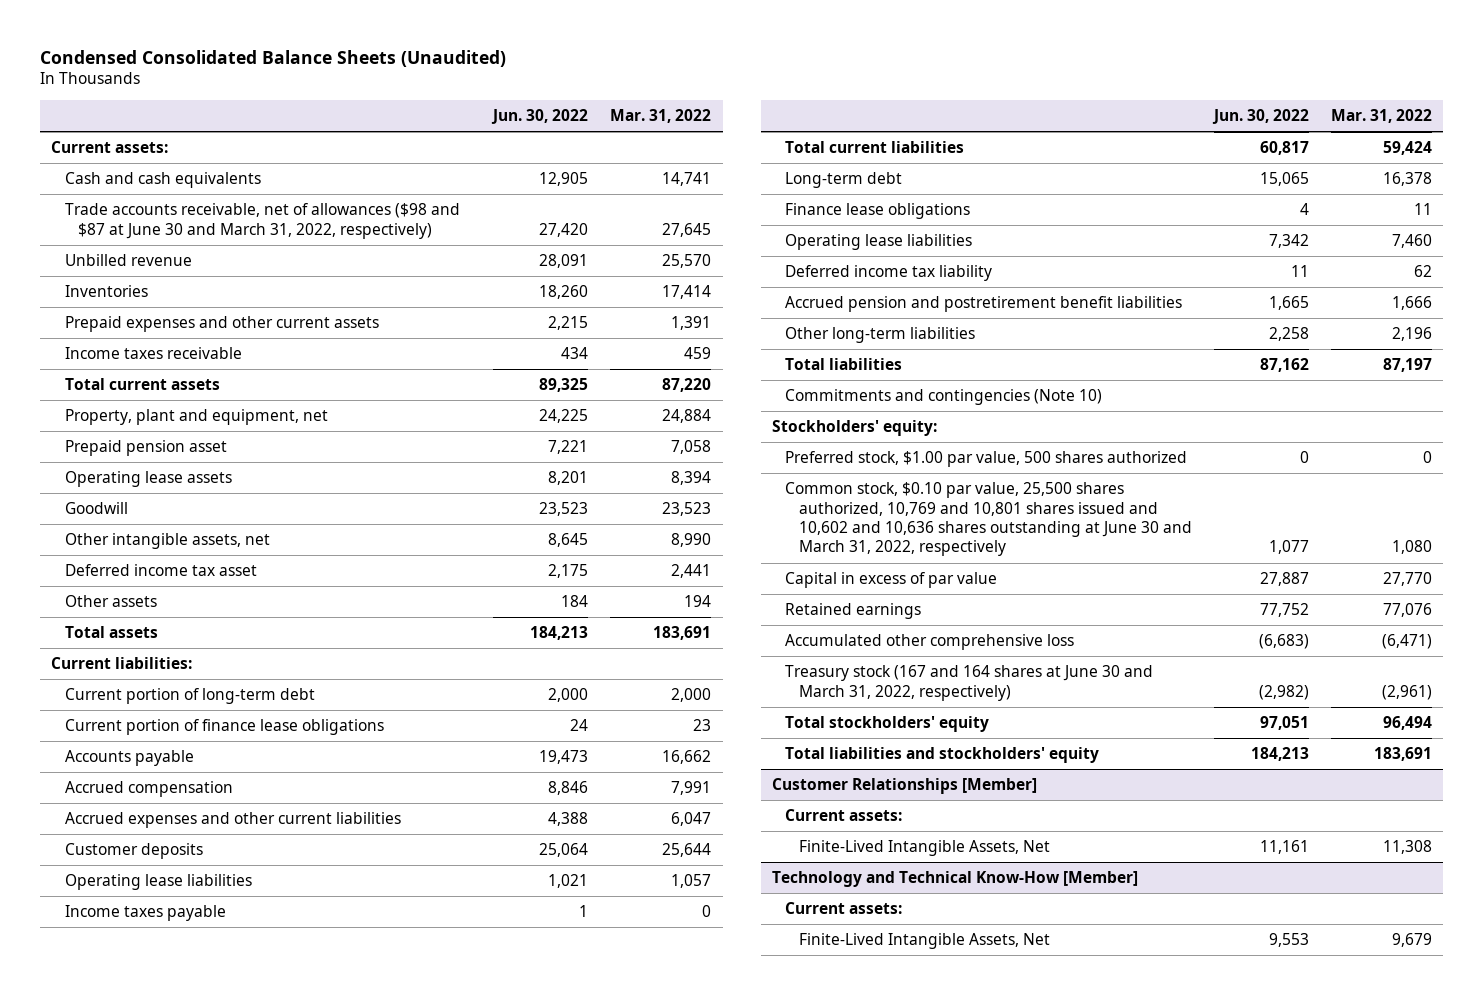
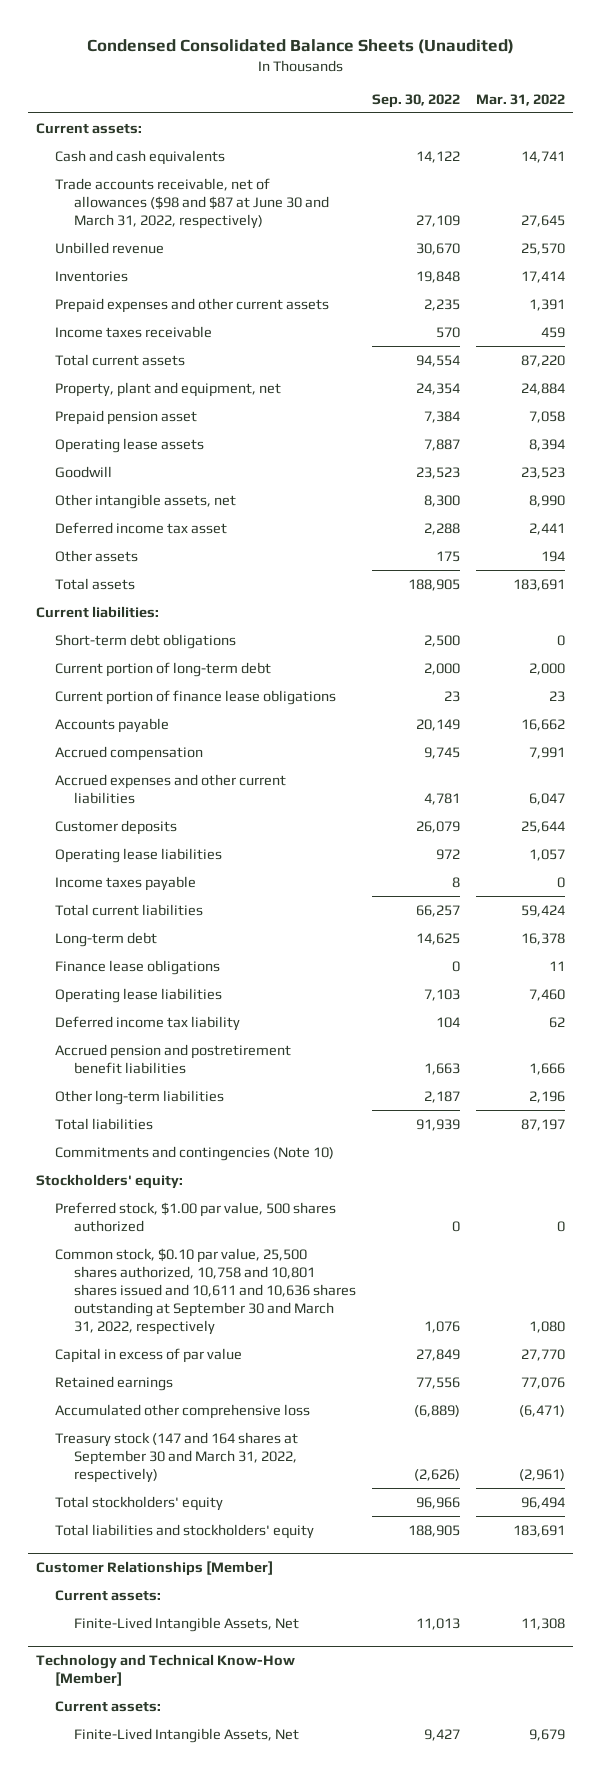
- | Jun. 30, 2022 | Mar. 31, 2022
+ | Sep. 30, 2022 | Mar. 31, 2022
+ Short-term debt obligations | 2,500 | 0
- Common stock, $0.10 par value, 25,500 shares authorized, 10,769 and 10,801 shares issued and 10,602 and 10,636 shares outstanding at June 30 and March 31, 2022, respectively | 1,077 | 1,080
+ Common stock, $0.10 par value, 25,500 shares authorized, 10,758 and 10,801 shares issued and 10,611 and 10,636 shares outstanding at September 30 and March 31, 2022, respectively | 1,076 | 1,080
- Treasury stock (167 and 164 shares at June 30 and March 31, 2022, respectively) | (2,982) | (2,961)
+ Treasury stock (147 and 164 shares at September 30 and March 31, 2022, respectively) | (2,626) | (2,961)

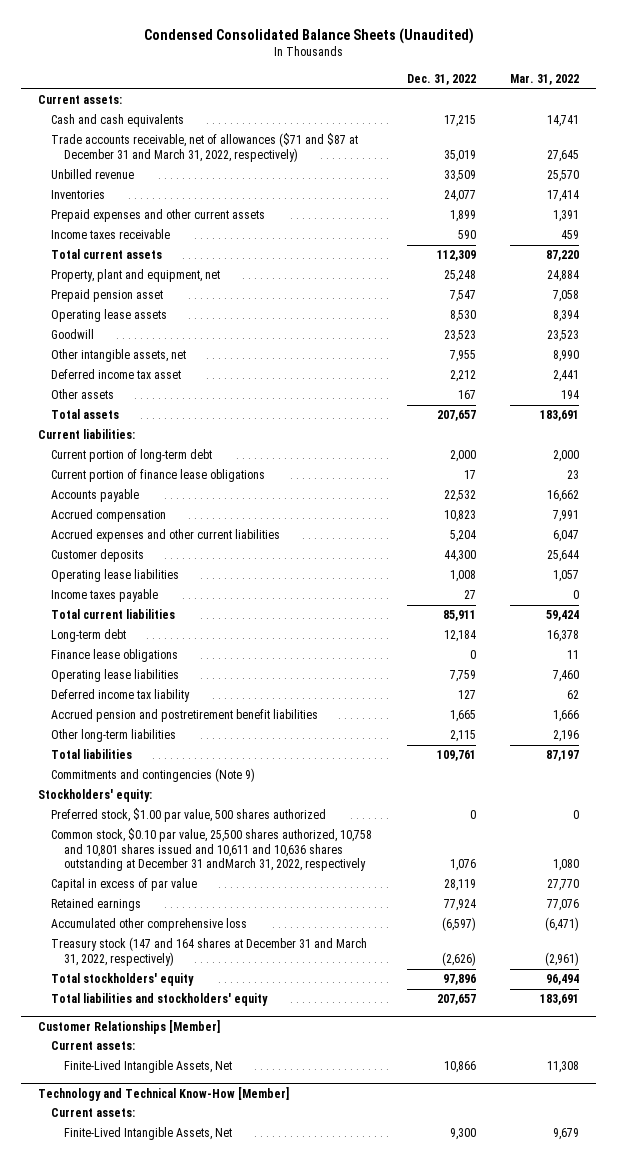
- | Sep. 30, 2022 | Mar. 31, 2022
+ | Dec. 31, 2022 | Mar. 31, 2022
- Trade accounts receivable, net of allowances ($98 and $87 at June 30 and March 31, 2022, respectively) | 27,109 | 27,645
+ Trade accounts receivable, net of allowances ($71 and $87 at December 31 and March 31, 2022, respectively) | 35,019 | 27,645
- Short-term debt obligations | 2,500 | 0
- Commitments and contingencies (Note 10)
+ Commitments and contingencies (Note 9)
- Common stock, $0.10 par value, 25,500 shares authorized, 10,758 and 10,801 shares issued and 10,611 and 10,636 shares outstanding at September 30 and March 31, 2022, respectively | 1,076 | 1,080
+ Common stock, $0.10 par value, 25,500 shares authorized, 10,758 and 10,801 shares issued and 10,611 and 10,636 shares outstanding at December 31 andMarch 31, 2022, respectively | 1,076 | 1,080
- Treasury stock (147 and 164 shares at September 30 and March 31, 2022, respectively) | (2,626) | (2,961)
+ Treasury stock (147 and 164 shares at December 31 and March 31, 2022, respectively) | (2,626) | (2,961)

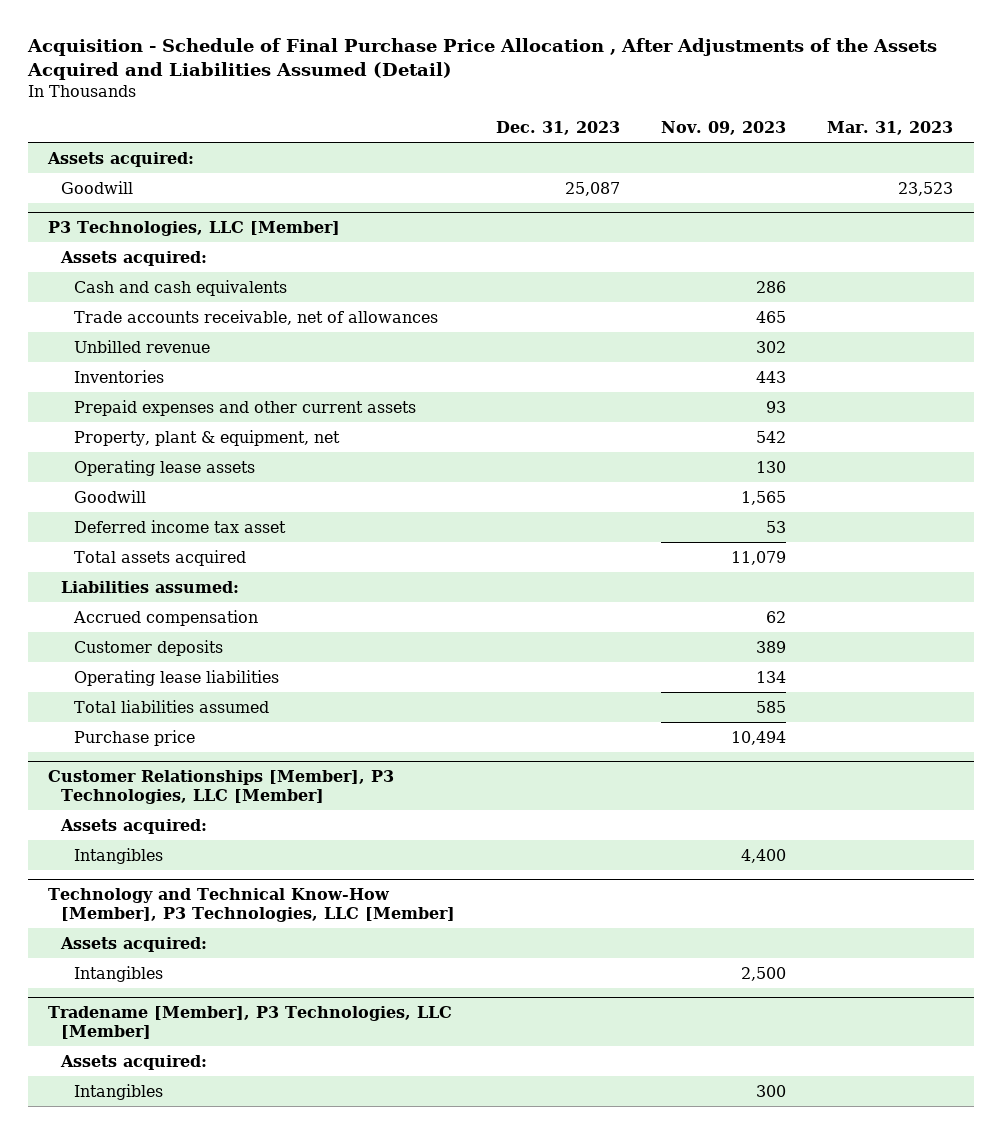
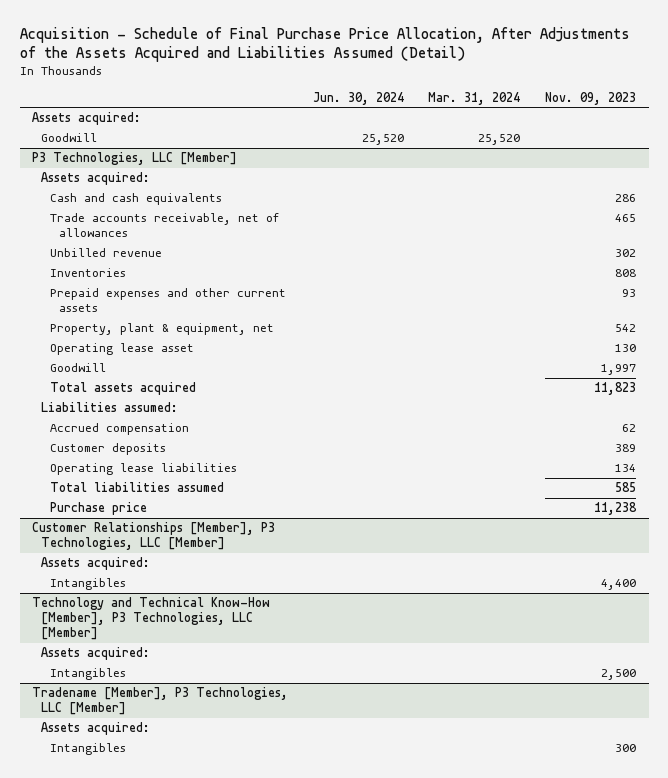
- Acquisition - Schedule of Final Purchase Price Allocation , After Adjustments of the Assets Acquired and Liabilities Assumed (Detail)
+ Acquisition - Schedule of Final Purchase Price Allocation, After Adjustments of the Assets Acquired and Liabilities Assumed (Detail)
- | Dec. 31, 2023 | Nov. 09, 2023 | Mar. 31, 2023
+ | Jun. 30, 2024 | Mar. 31, 2024 | Nov. 09, 2023
@ P3 Technologies, LLC [Member]
- Inventories | | 443 |
+ Inventories | | | 808
- Operating lease assets | | 130 |
- Goodwill | | 1,565 |
- Deferred income tax asset | | 53 |
- Total assets acquired | | 11,079 |
+ Operating lease asset | | | 130
+ Goodwill | | | 1,997
+ Total assets acquired | | | 11,823
- Purchase price | | 10,494 |
+ Purchase price | | | 11,238

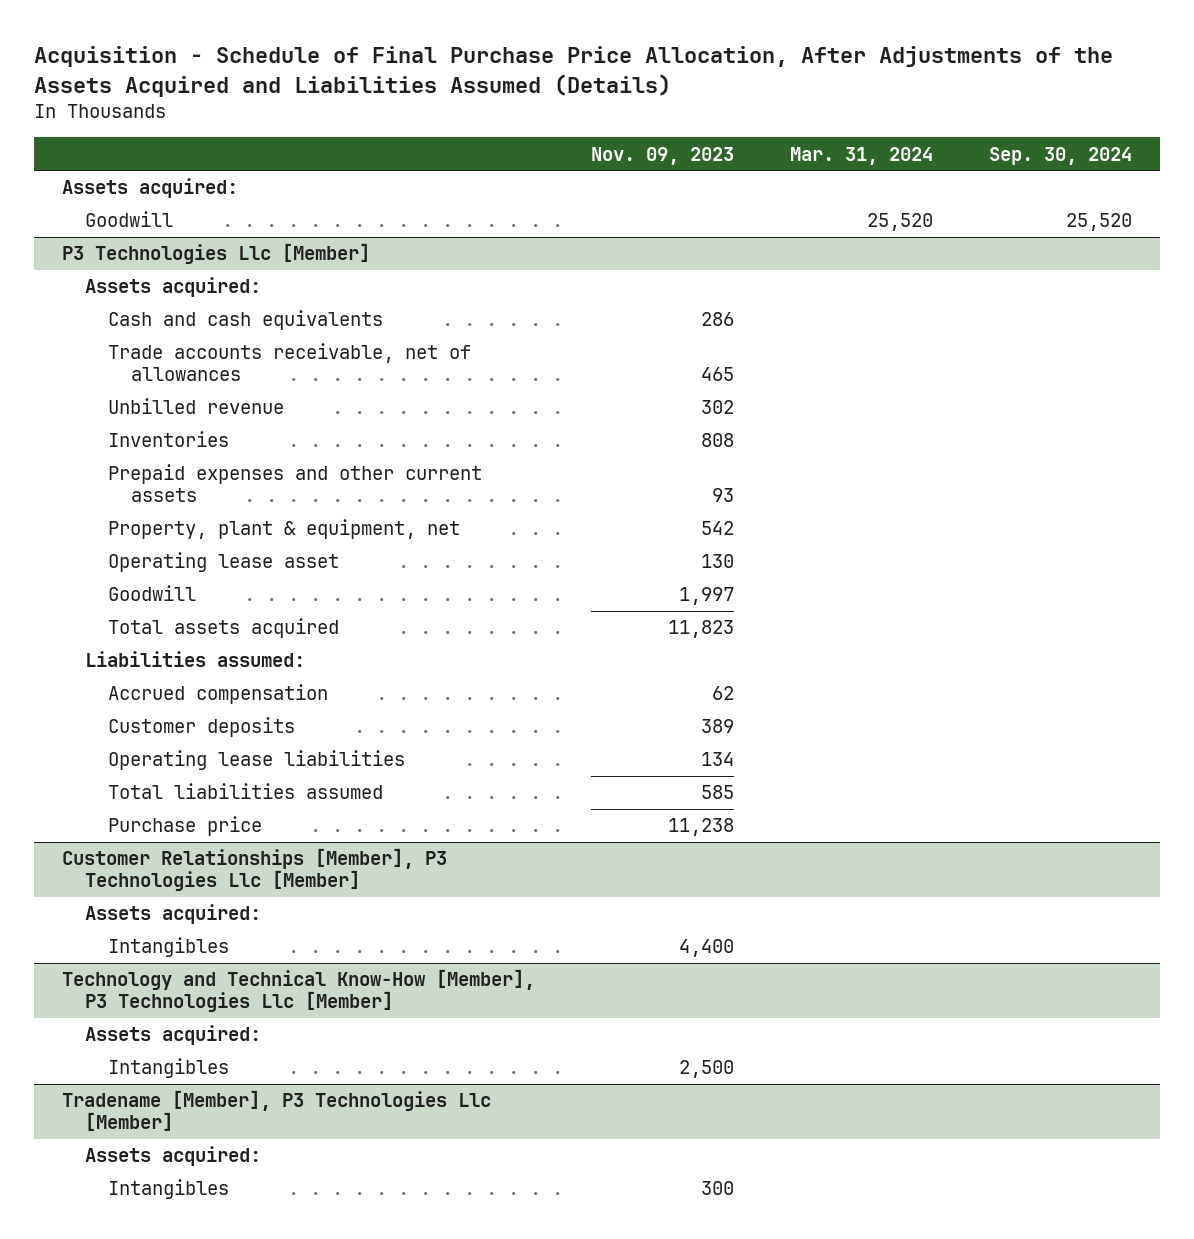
- Acquisition - Schedule of Final Purchase Price Allocation, After Adjustments of the Assets Acquired and Liabilities Assumed (Detail)
+ Acquisition - Schedule of Final Purchase Price Allocation, After Adjustments of the Assets Acquired and Liabilities Assumed (Details)
- | Jun. 30, 2024 | Mar. 31, 2024 | Nov. 09, 2023
+ | Nov. 09, 2023 | Mar. 31, 2024 | Sep. 30, 2024
- P3 Technologies, LLC [Member]
+ P3 Technologies Llc [Member]
- Customer Relationships [Member], P3 Technologies, LLC [Member]
+ Customer Relationships [Member], P3 Technologies Llc [Member]
- Technology and Technical Know-How [Member], P3 Technologies, LLC [Member]
+ Technology and Technical Know-How [Member], P3 Technologies Llc [Member]
- Tradename [Member], P3 Technologies, LLC [Member]
+ Tradename [Member], P3 Technologies Llc [Member]

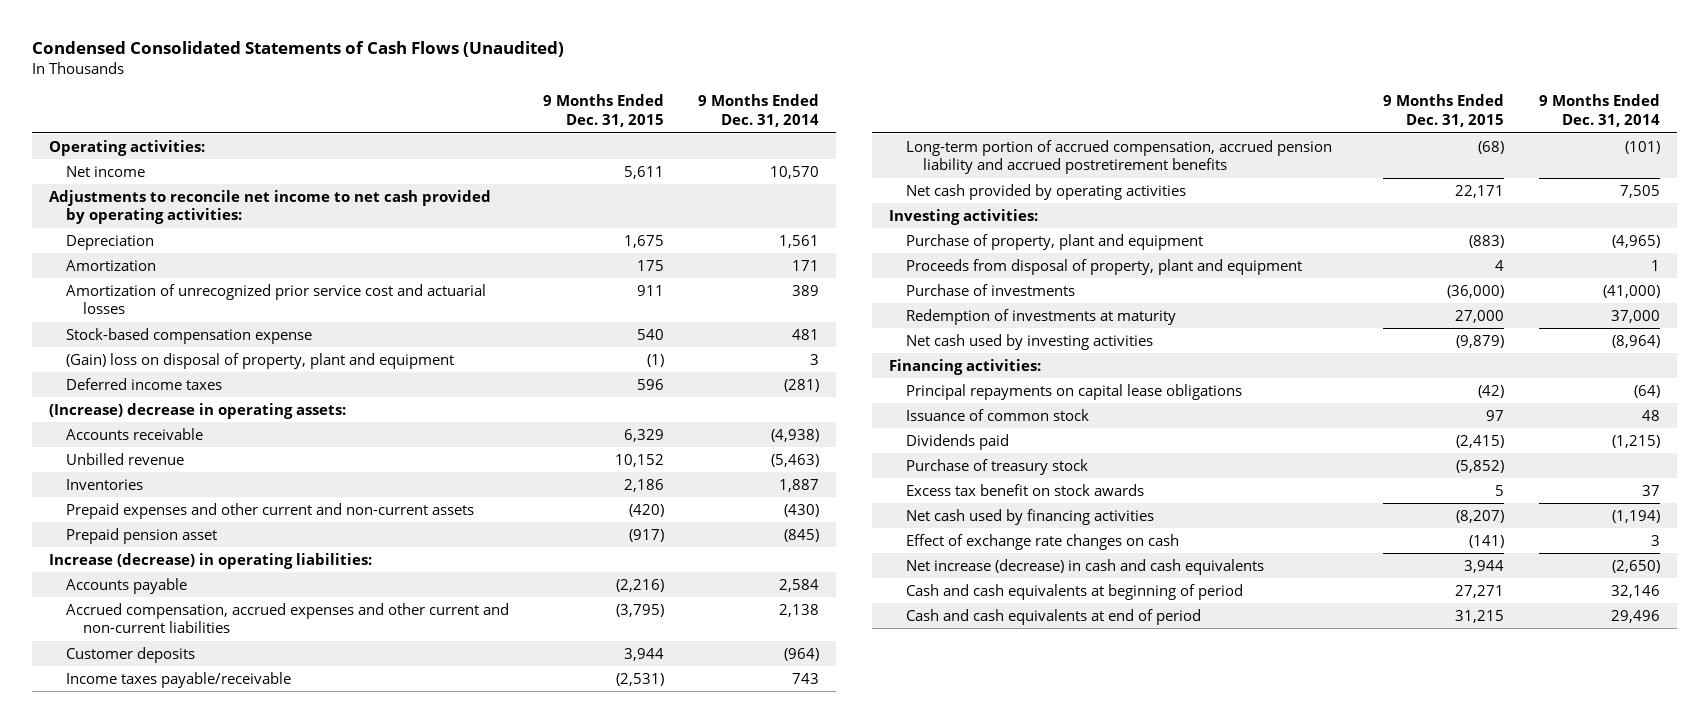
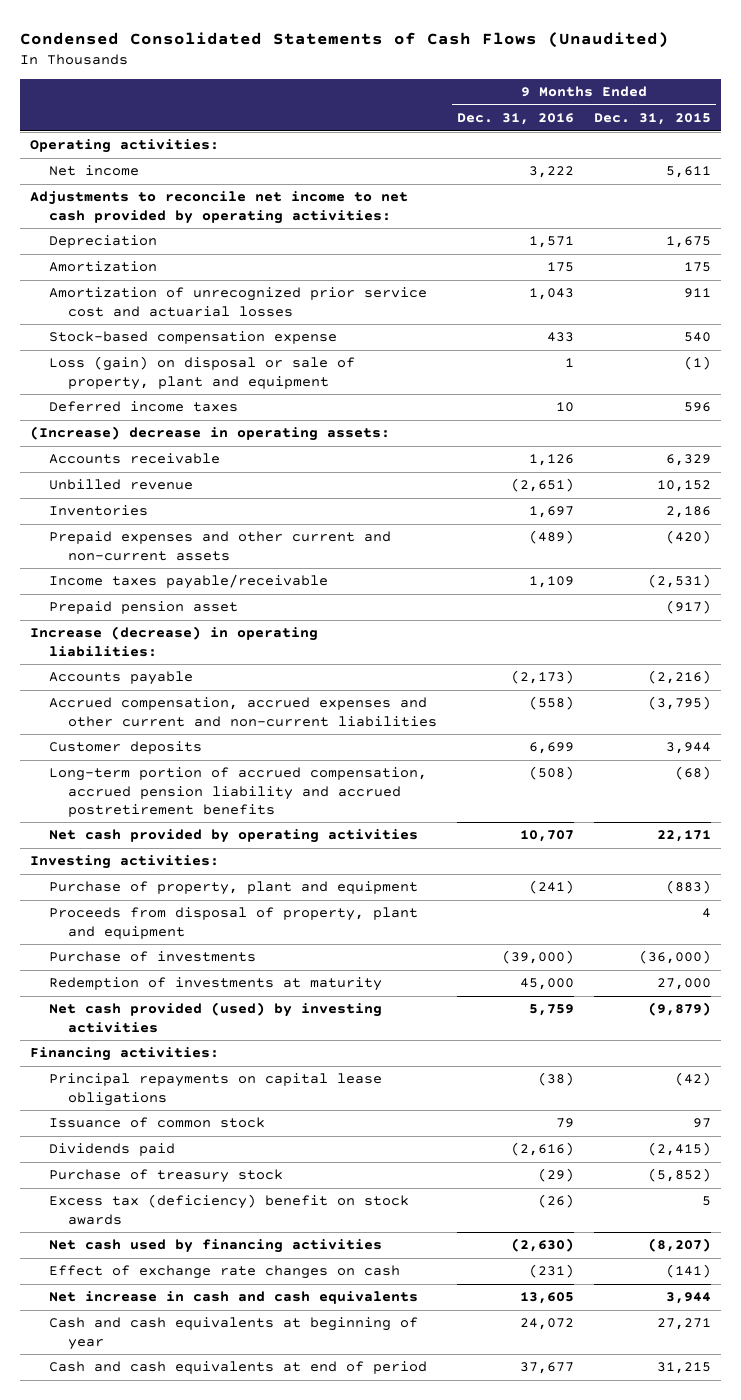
- | 9 Months Ended Dec. 31, 2015 | 9 Months Ended Dec. 31, 2014
+ | 9 Months Ended Dec. 31, 2016 | 9 Months Ended Dec. 31, 2015
- (Gain) loss on disposal of property, plant and equipment | (1) | 3
+ Loss (gain) on disposal or sale of property, plant and equipment | 1 | (1)
moved up: Income taxes payable/receivable | 1,109 | (2,531)
- Net cash used by investing activities | (9,879) | (8,964)
+ Net cash provided (used) by investing activities | 5,759 | (9,879)
- Excess tax benefit on stock awards | 5 | 37
+ Excess tax (deficiency) benefit on stock awards | (26) | 5
- Net increase (decrease) in cash and cash equivalents | 3,944 | (2,650)
- Cash and cash equivalents at beginning of period | 27,271 | 32,146
+ Net increase in cash and cash equivalents | 13,605 | 3,944
+ Cash and cash equivalents at beginning of year | 24,072 | 27,271

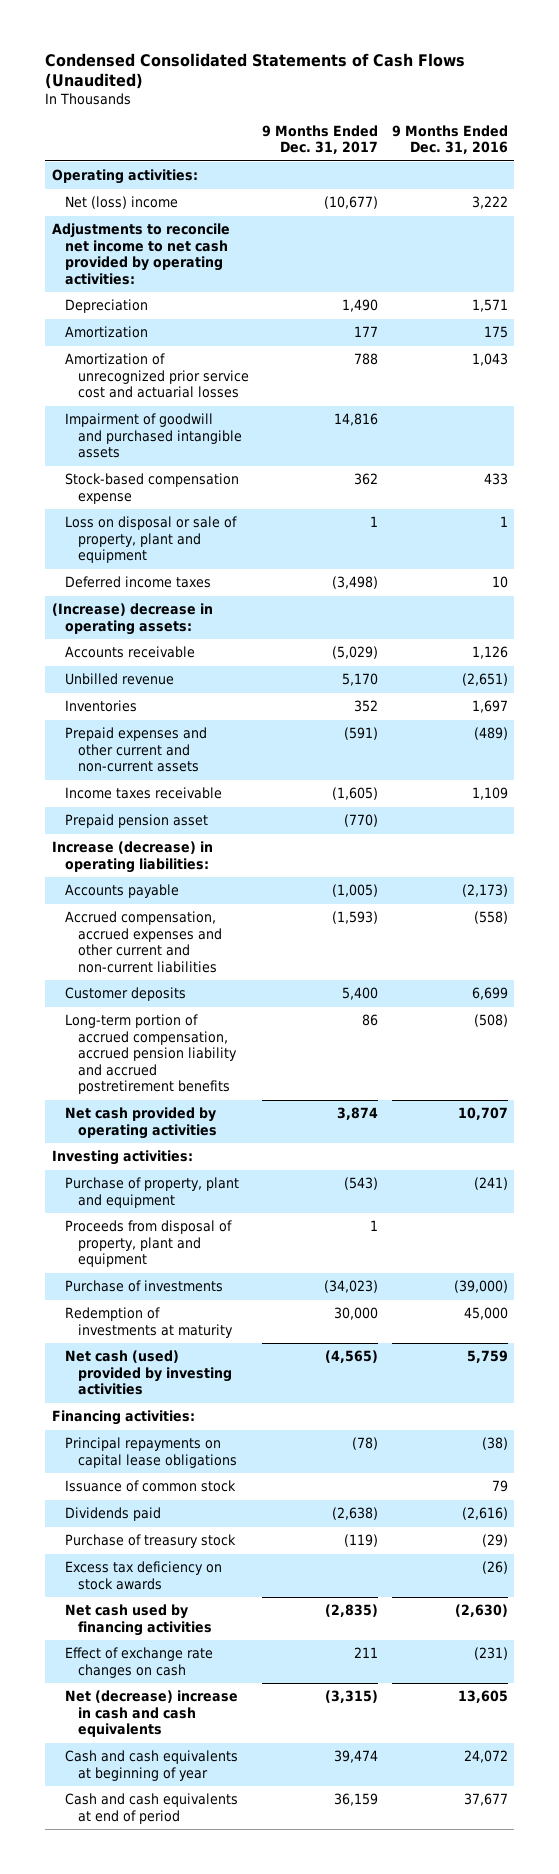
- | 9 Months Ended Dec. 31, 2016 | 9 Months Ended Dec. 31, 2015
+ | 9 Months Ended Dec. 31, 2017 | 9 Months Ended Dec. 31, 2016
- Net income | 3,222 | 5,611
+ Net (loss) income | (10,677) | 3,222
+ Impairment of goodwill and purchased intangible assets | 14,816 |
- Loss (gain) on disposal or sale of property, plant and equipment | 1 | (1)
+ Loss on disposal or sale of property, plant and equipment | 1 | 1
- Income taxes payable/receivable | 1,109 | (2,531)
+ Income taxes receivable | (1,605) | 1,109
- Net cash provided (used) by investing activities | 5,759 | (9,879)
+ Net cash (used) provided by investing activities | (4,565) | 5,759
- Excess tax (deficiency) benefit on stock awards | (26) | 5
+ Excess tax deficiency on stock awards | | (26)
- Net increase in cash and cash equivalents | 13,605 | 3,944
+ Net (decrease) increase in cash and cash equivalents | (3,315) | 13,605

